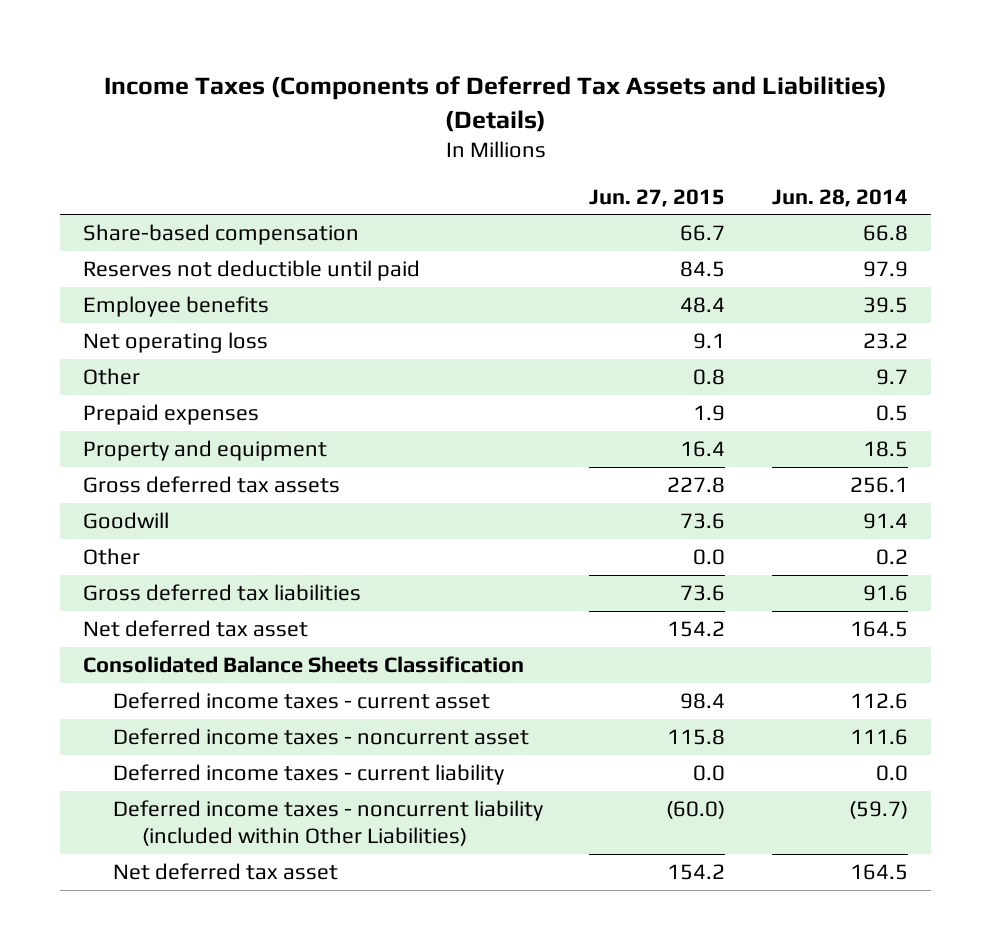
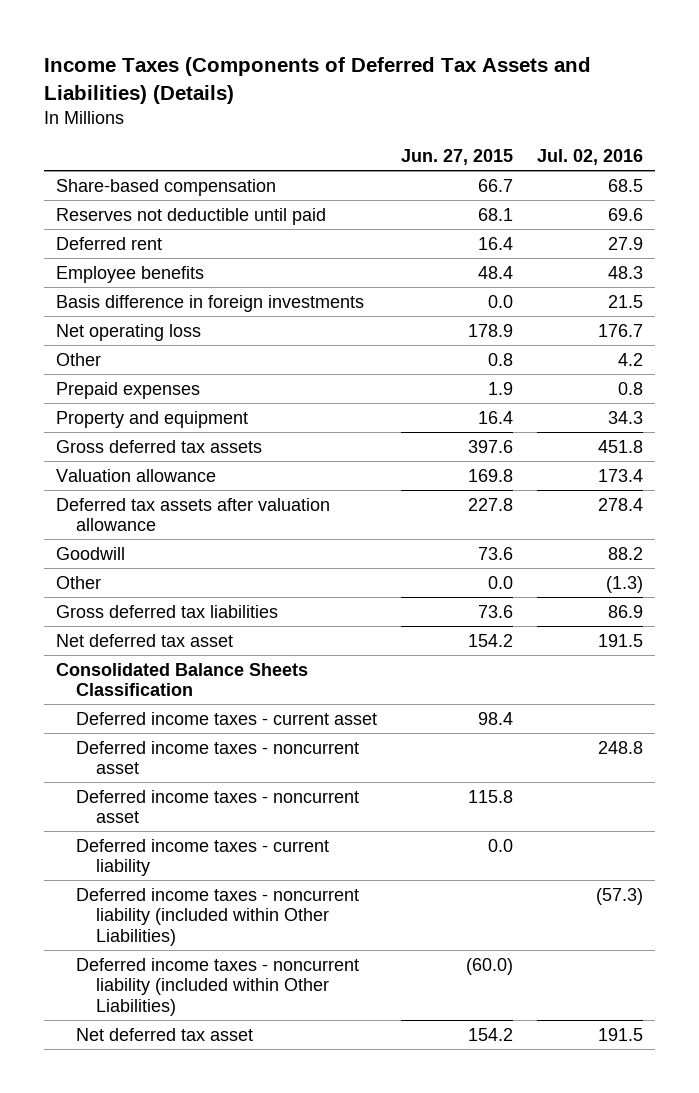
- | Jun. 27, 2015 | Jun. 28, 2014
+ | Jun. 27, 2015 | Jul. 02, 2016
- Reserves not deductible until paid | 84.5 | 97.9
+ Reserves not deductible until paid | 68.1 | 69.6
+ Deferred rent | 16.4 | 27.9
- Net operating loss | 9.1 | 23.2
+ Basis difference in foreign investments | 0.0 | 21.5
+ Net operating loss | 178.9 | 176.7
- Gross deferred tax assets | 227.8 | 256.1
+ Gross deferred tax assets | 397.6 | 451.8
+ Valuation allowance | 169.8 | 173.4
+ Deferred tax assets after valuation allowance | 227.8 | 278.4
+ Deferred income taxes - noncurrent asset | | 248.8
+ Deferred income taxes - noncurrent liability (included within Other Liabilities) | | (57.3)

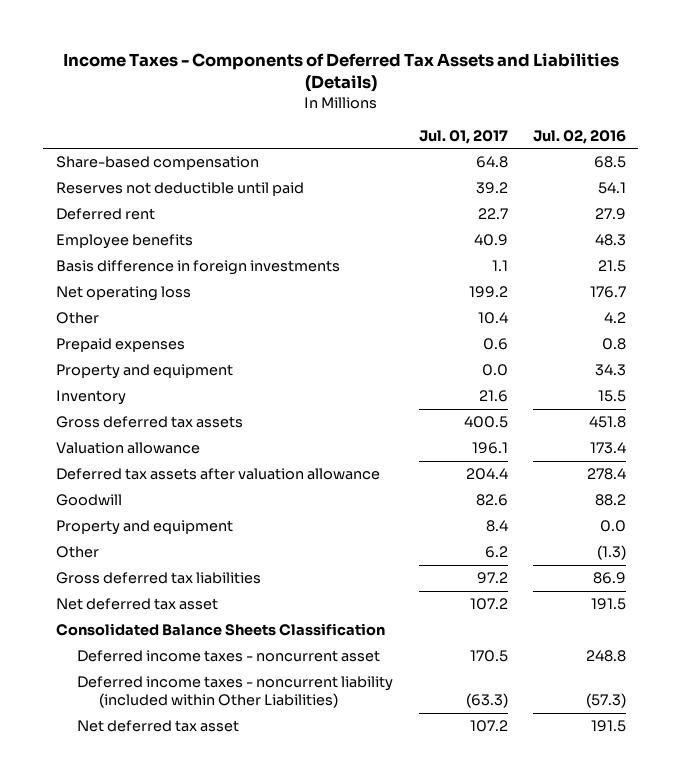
- Income Taxes (Components of Deferred Tax Assets and Liabilities) (Details)
+ Income Taxes - Components of Deferred Tax Assets and Liabilities (Details)
- | Jun. 27, 2015 | Jul. 02, 2016
+ | Jul. 01, 2017 | Jul. 02, 2016
- Reserves not deductible until paid | 68.1 | 69.6
+ Reserves not deductible until paid | 39.2 | 54.1
+ Inventory | 21.6 | 15.5
+ Property and equipment | 8.4 | 0.0
- Deferred income taxes - current asset | 98.4 |
- Deferred income taxes - noncurrent asset | 115.8 |
- Deferred income taxes - current liability | 0.0 |
- Deferred income taxes - noncurrent liability (included within Other Liabilities) | (60.0) |

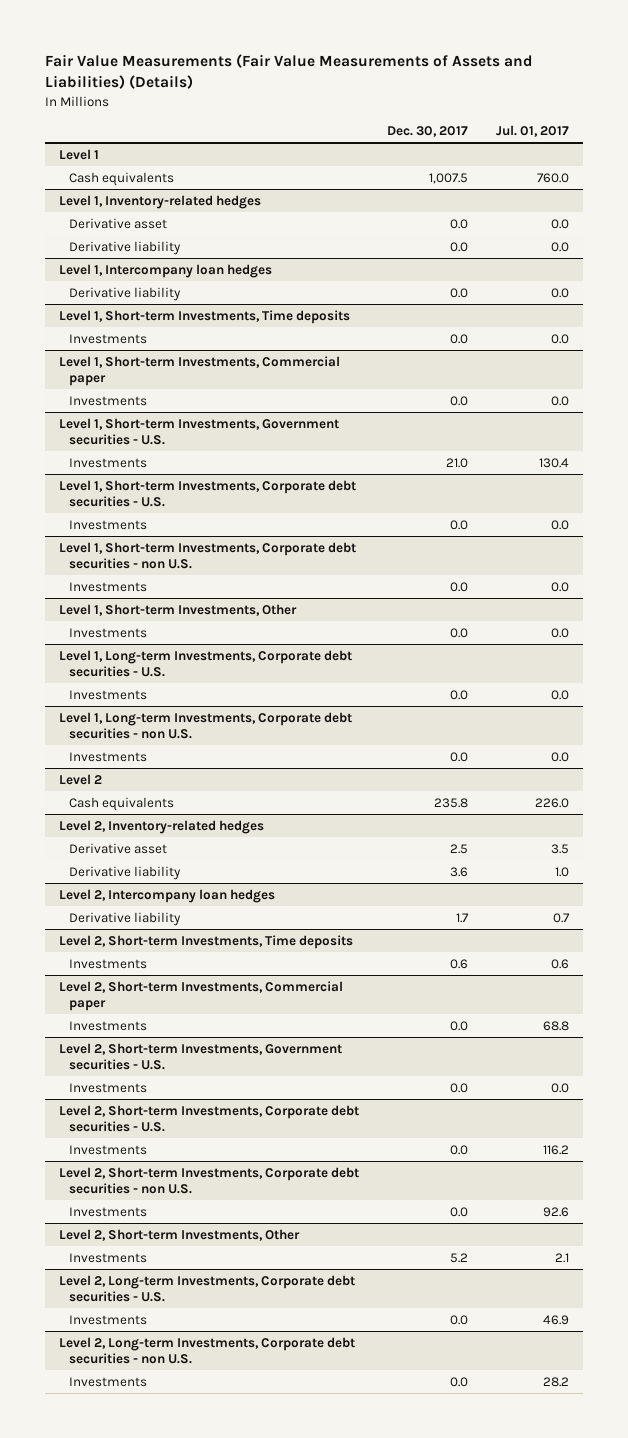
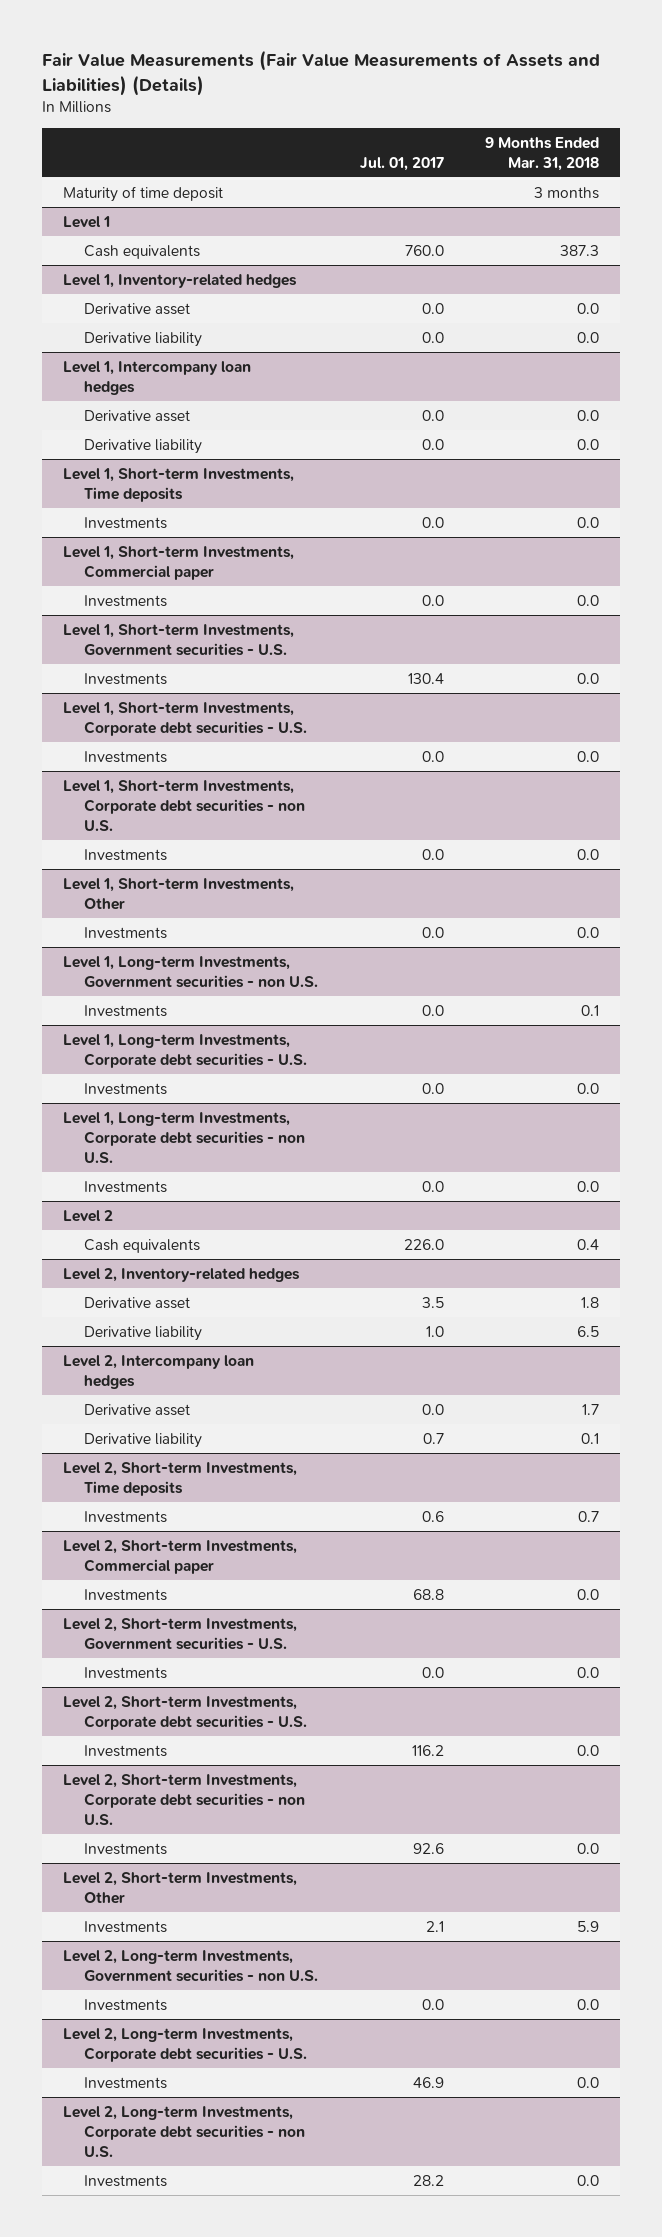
- | Dec. 30, 2017 | Jul. 01, 2017
+ | Jul. 01, 2017 | 9 Months Ended Mar. 31, 2018
+ Maturity of time deposit | | 3 months
@ Level 1, Intercompany loan hedges
+ Derivative asset | 0.0 | 0.0
+ Level 1, Long-term Investments, Government securities - non U.S.
+ Investments | 0.0 | 0.1
@ Level 2, Intercompany loan hedges
+ Derivative asset | 0.0 | 1.7
+ Level 2, Long-term Investments, Government securities - non U.S.
+ Investments | 0.0 | 0.0

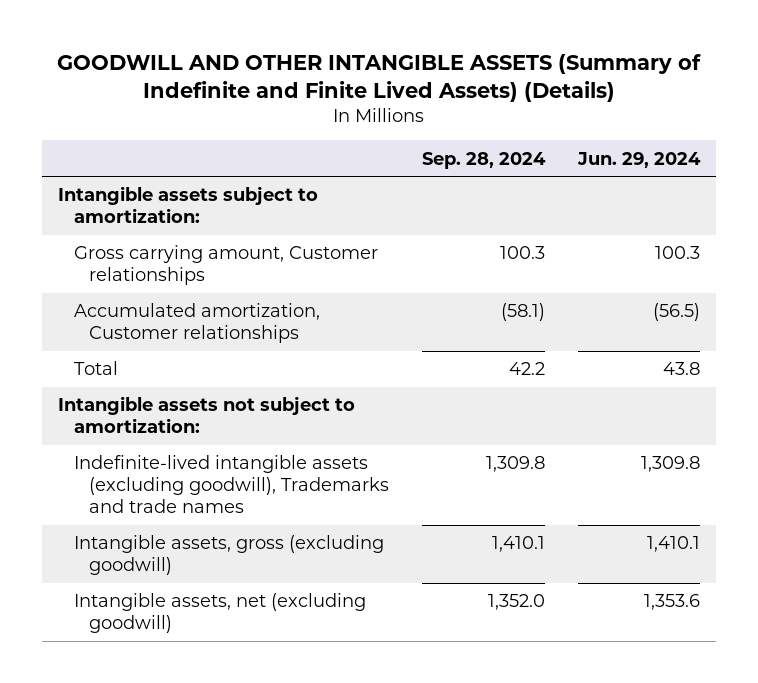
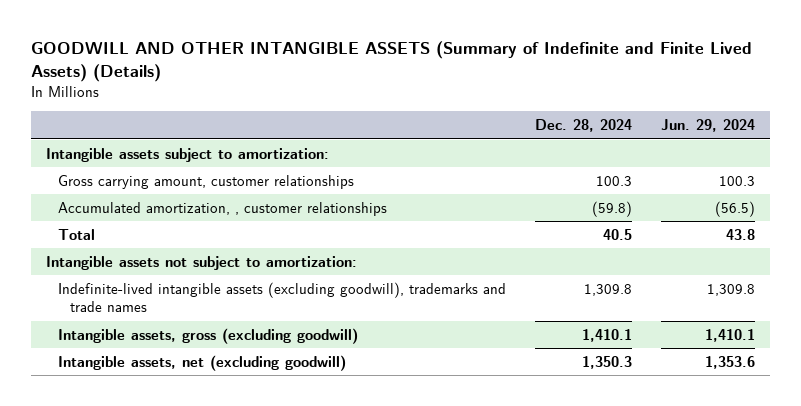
- | Sep. 28, 2024 | Jun. 29, 2024
+ | Dec. 28, 2024 | Jun. 29, 2024
- Gross carrying amount, Customer relationships | 100.3 | 100.3
- Accumulated amortization, Customer relationships | (58.1) | (56.5)
+ Gross carrying amount, customer relationships | 100.3 | 100.3
+ Accumulated amortization, , customer relationships | (59.8) | (56.5)
- Indefinite-lived intangible assets (excluding goodwill), Trademarks and trade names | 1,309.8 | 1,309.8
+ Indefinite-lived intangible assets (excluding goodwill), trademarks and trade names | 1,309.8 | 1,309.8

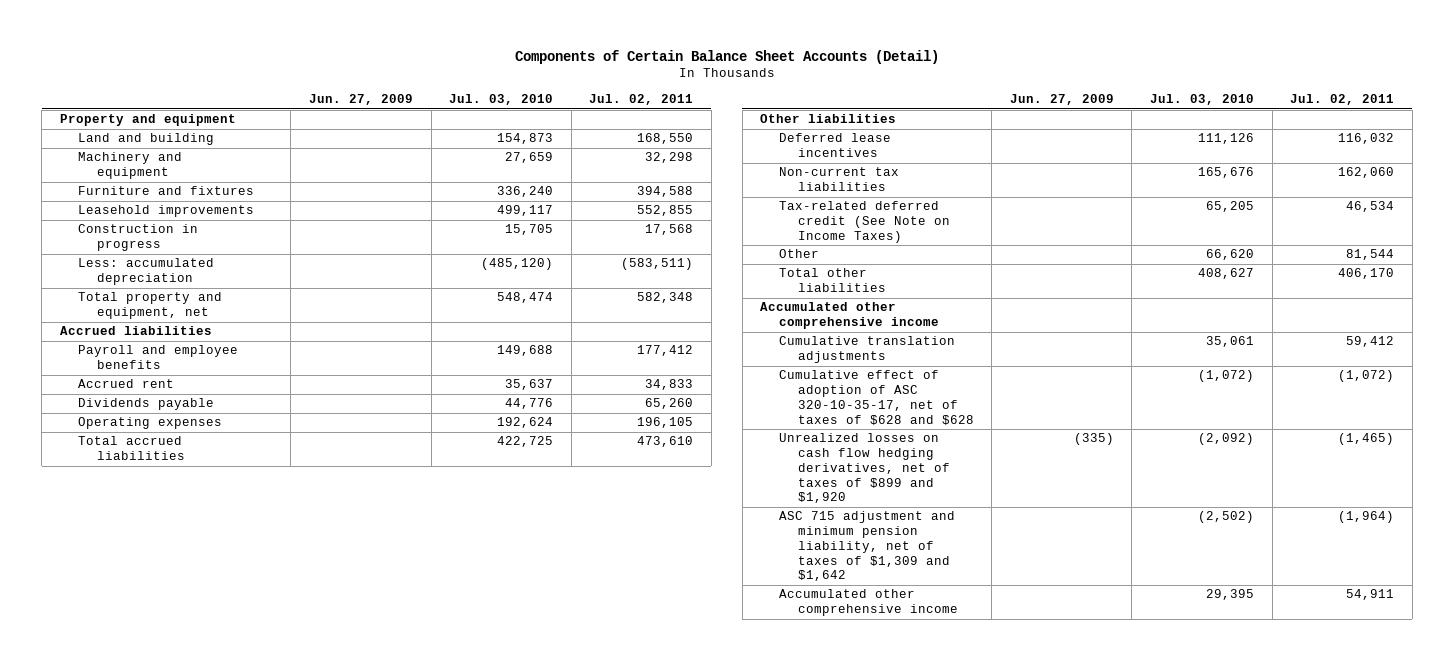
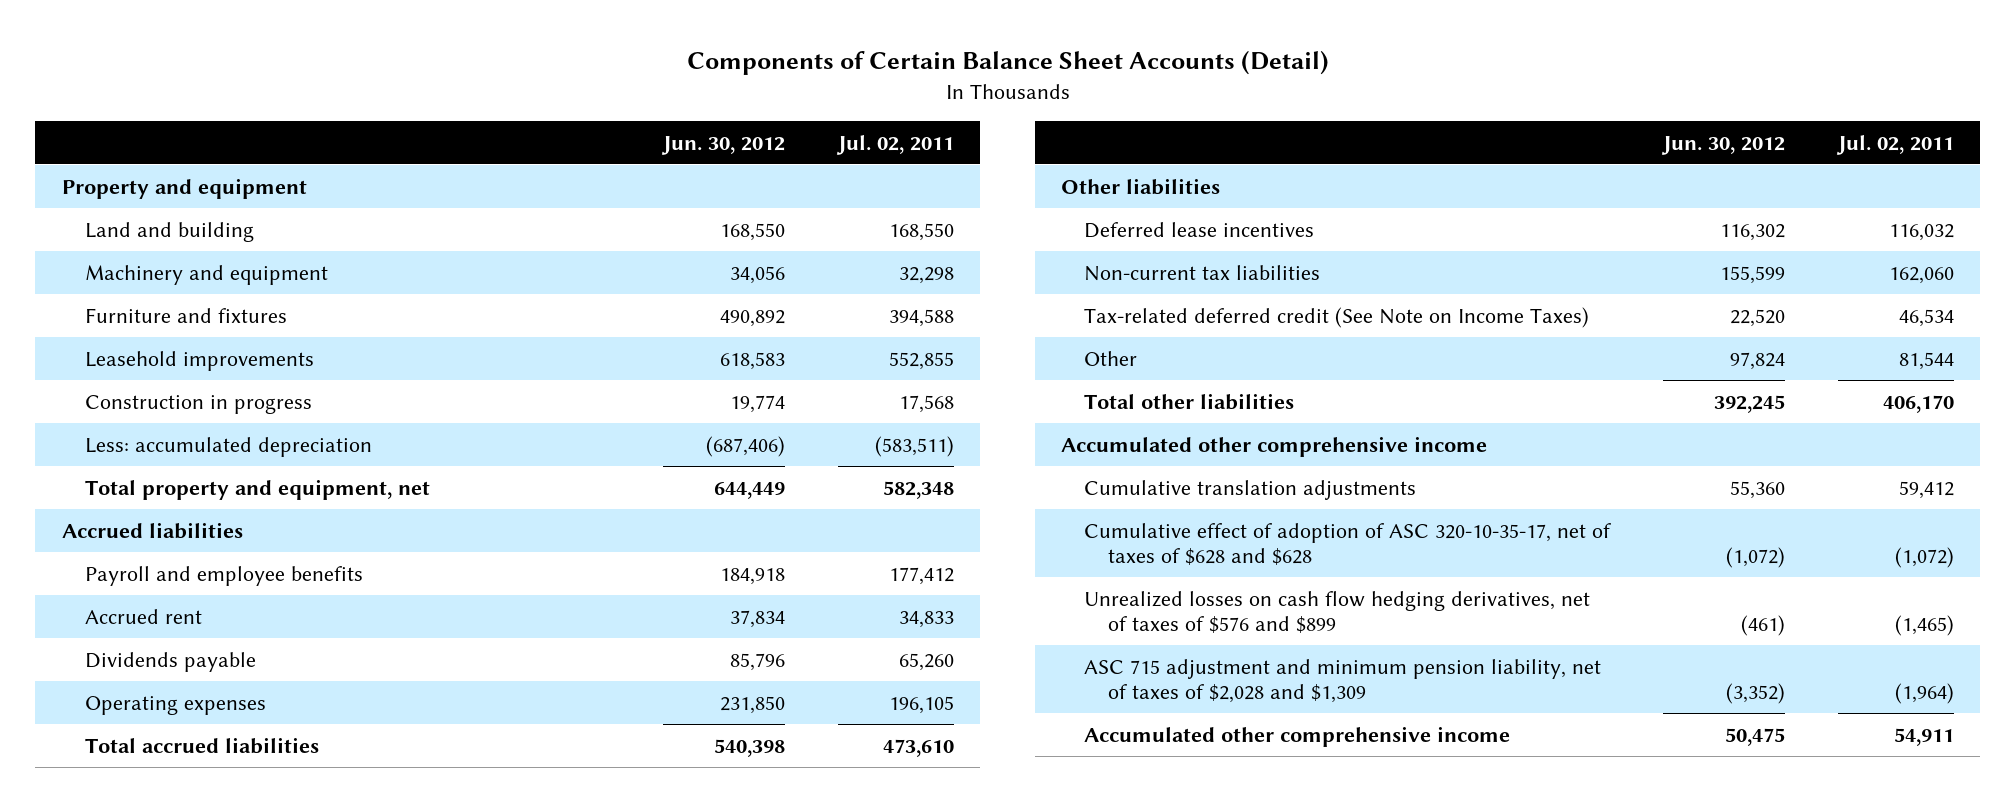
- | Jun. 27, 2009 | Jul. 03, 2010 | Jul. 02, 2011
+ | Jun. 30, 2012 | Jul. 02, 2011
- Unrealized losses on cash flow hedging derivatives, net of taxes of $899 and $1,920 | (335) | (2,092) | (1,465)
- ASC 715 adjustment and minimum pension liability, net of taxes of $1,309 and $1,642 | | (2,502) | (1,964)
+ Unrealized losses on cash flow hedging derivatives, net of taxes of $576 and $899 | (461) | (1,465)
+ ASC 715 adjustment and minimum pension liability, net of taxes of $2,028 and $1,309 | (3,352) | (1,964)

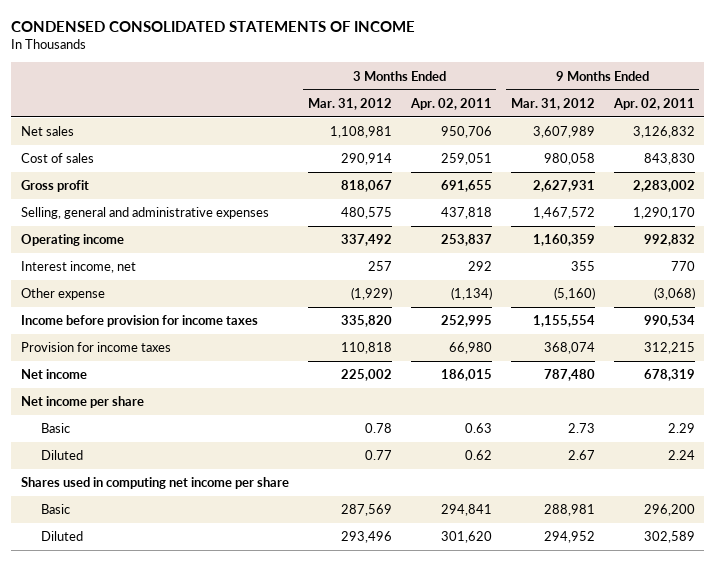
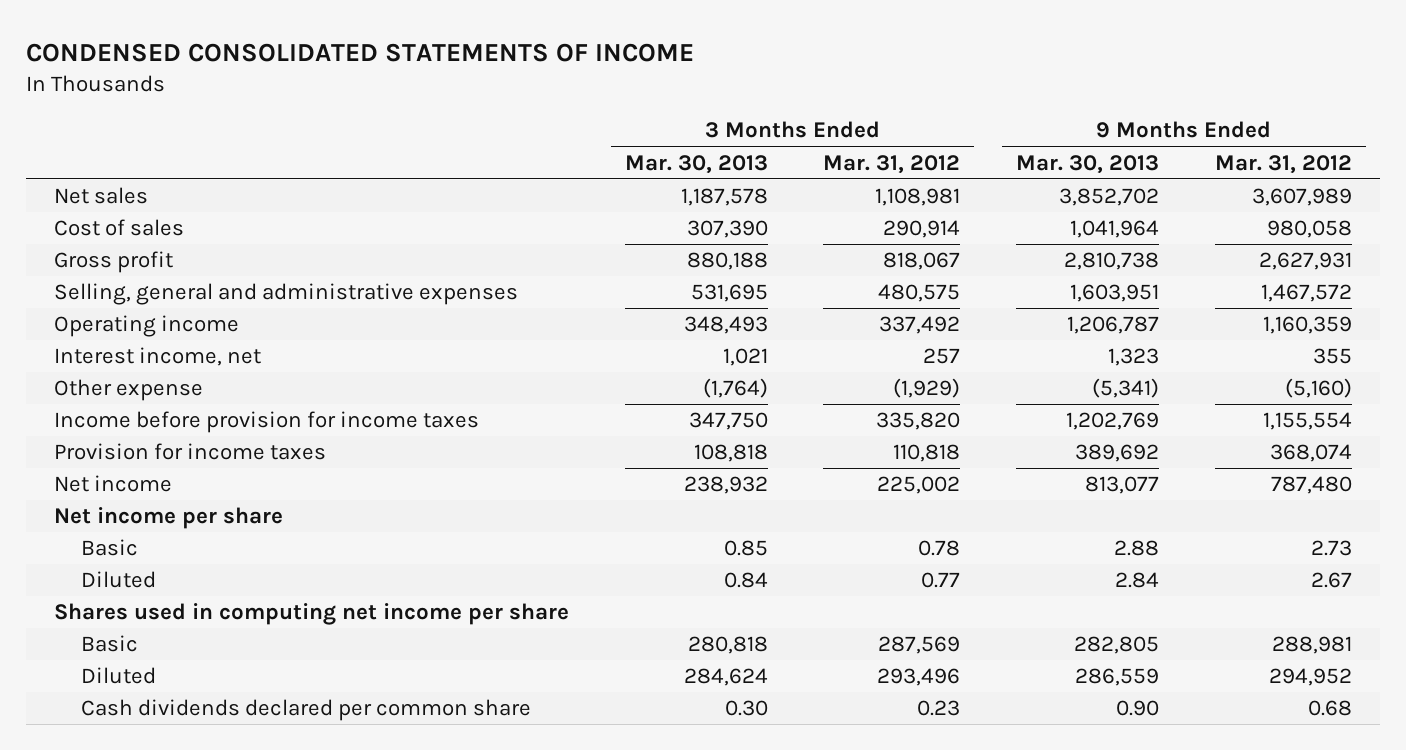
- | 3 Months Ended Mar. 31, 2012 | 3 Months Ended Apr. 02, 2011 | 9 Months Ended Mar. 31, 2012 | 9 Months Ended Apr. 02, 2011
+ | 3 Months Ended Mar. 30, 2013 | 3 Months Ended Mar. 31, 2012 | 9 Months Ended Mar. 30, 2013 | 9 Months Ended Mar. 31, 2012
+ Cash dividends declared per common share | 0.30 | 0.23 | 0.90 | 0.68

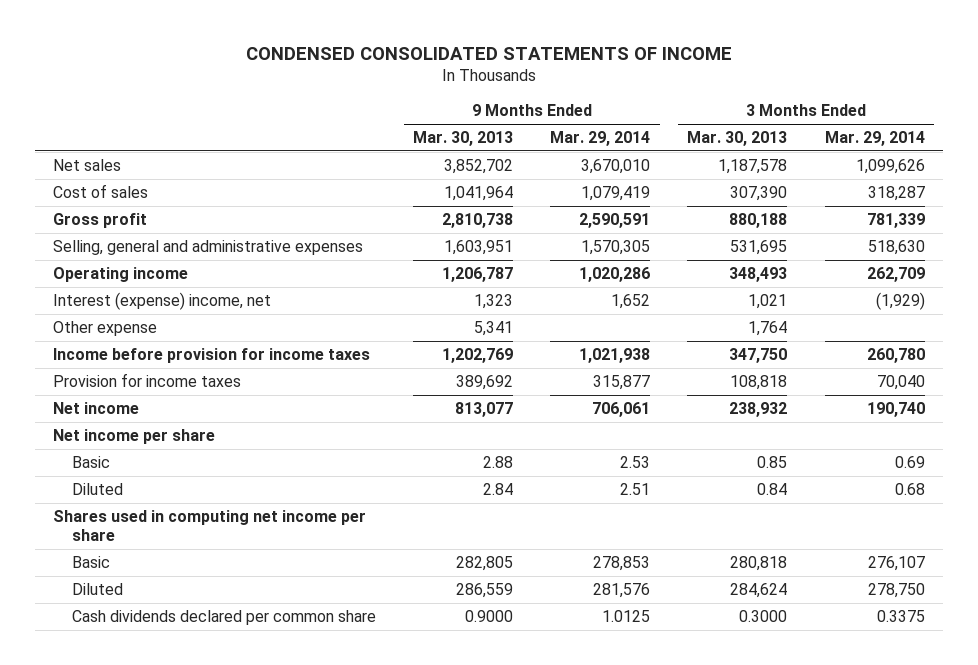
- | 3 Months Ended Mar. 30, 2013 | 3 Months Ended Mar. 31, 2012 | 9 Months Ended Mar. 30, 2013 | 9 Months Ended Mar. 31, 2012
+ | 9 Months Ended Mar. 30, 2013 | 9 Months Ended Mar. 29, 2014 | 3 Months Ended Mar. 30, 2013 | 3 Months Ended Mar. 29, 2014
- Interest income, net | 1,021 | 257 | 1,323 | 355
- Other expense | (1,764) | (1,929) | (5,341) | (5,160)
+ Interest (expense) income, net | 1,323 | 1,652 | 1,021 | (1,929)
+ Other expense | 5,341 | | 1,764 |
- Cash dividends declared per common share | 0.30 | 0.23 | 0.90 | 0.68
+ Cash dividends declared per common share | 0.9000 | 1.0125 | 0.3000 | 0.3375

